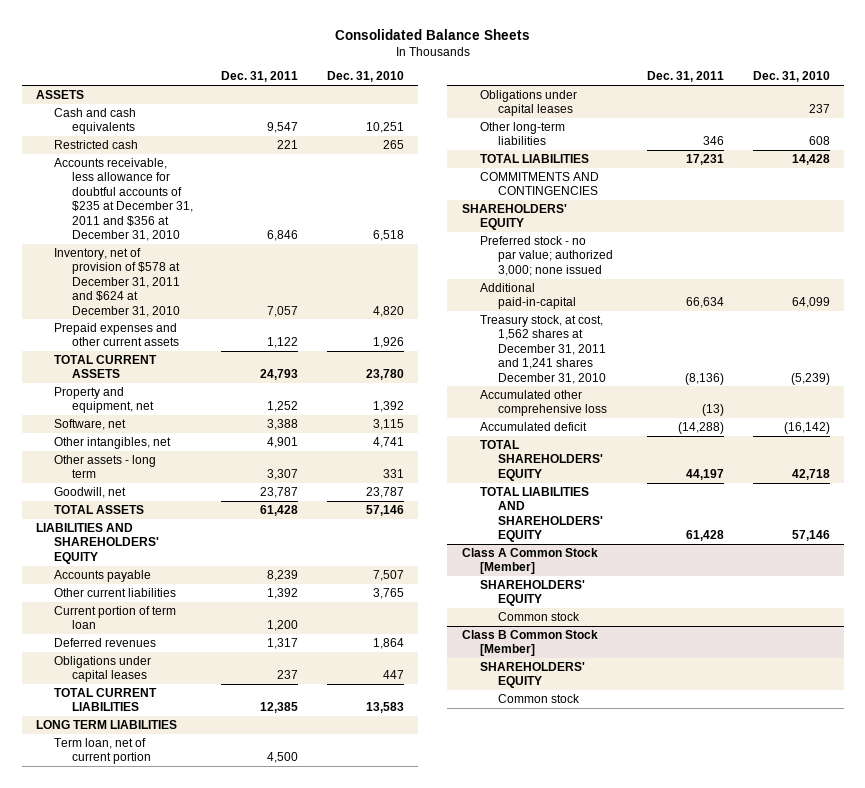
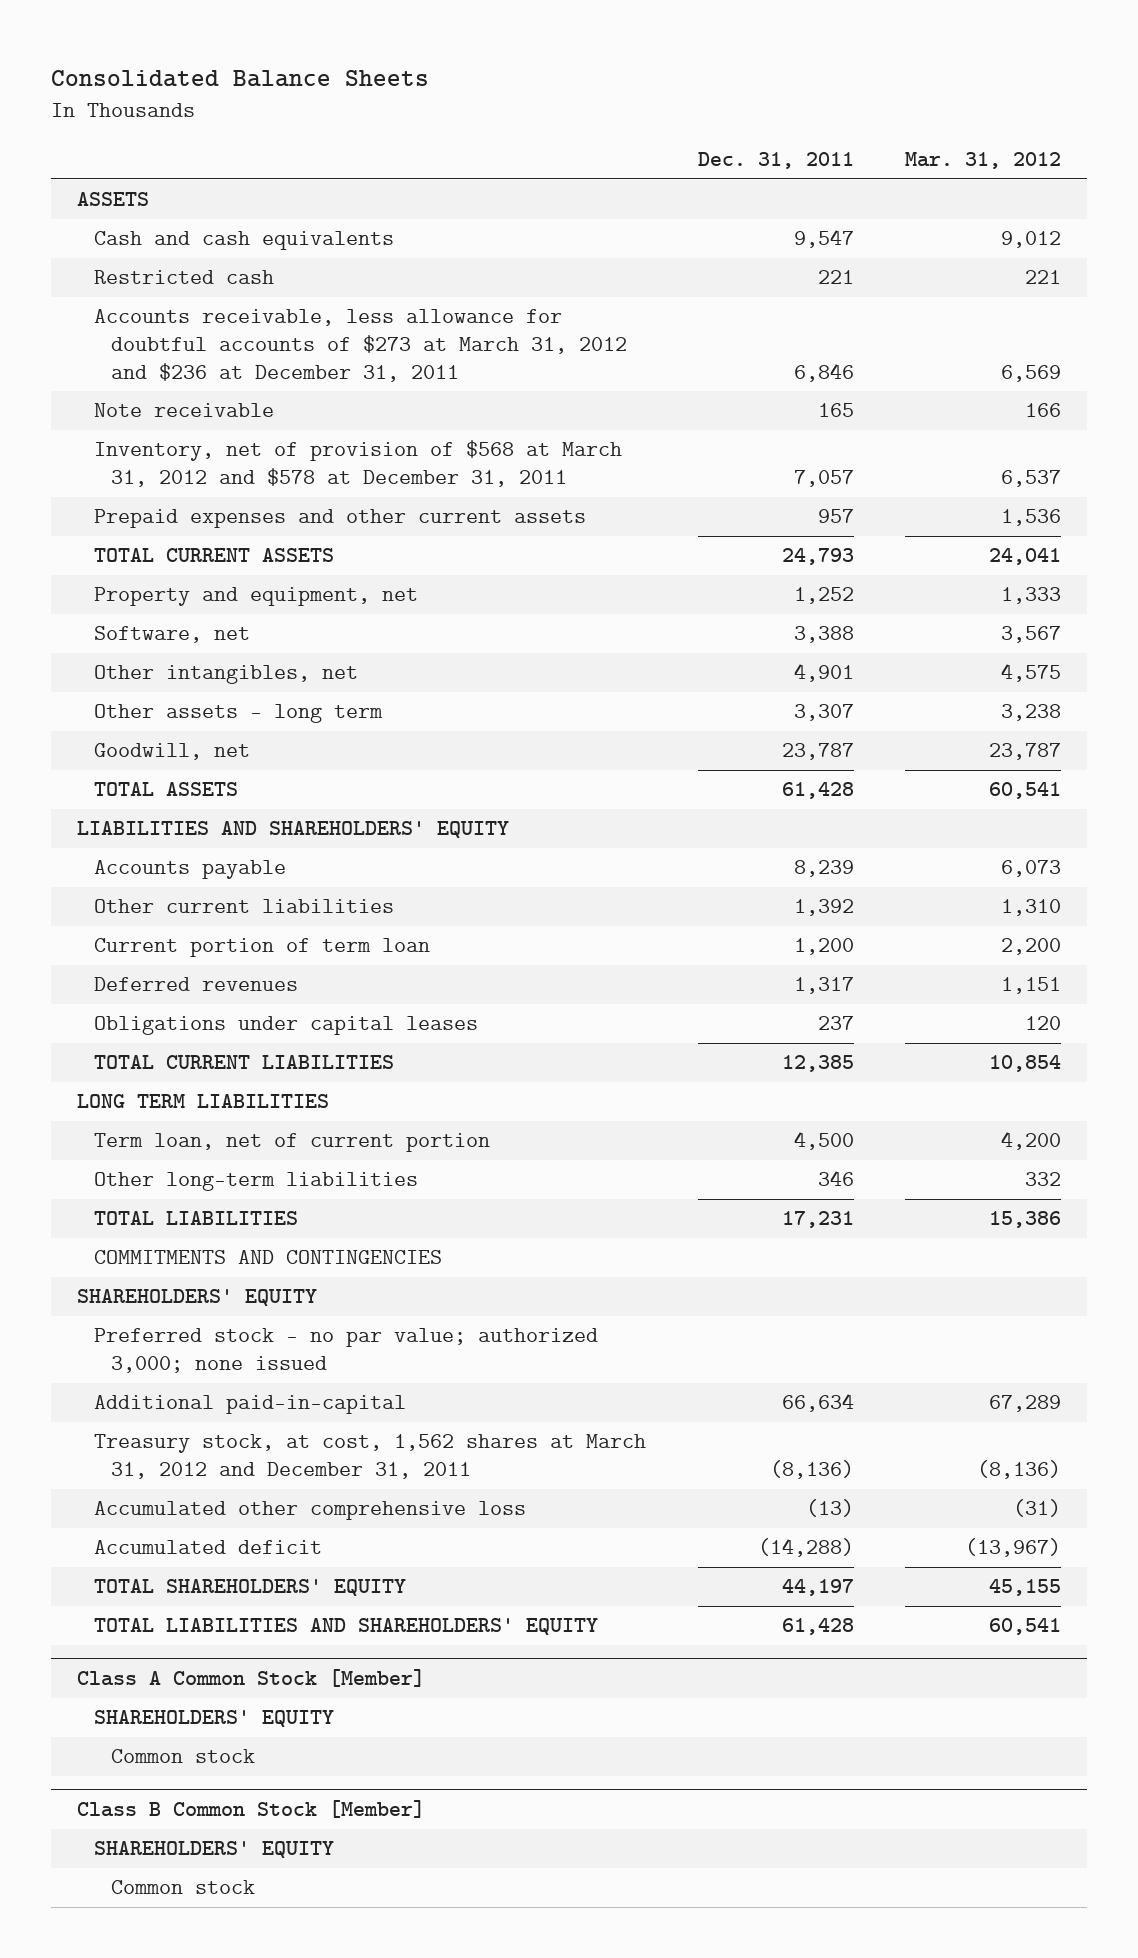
- | Dec. 31, 2011 | Dec. 31, 2010
+ | Dec. 31, 2011 | Mar. 31, 2012
- Accounts receivable, less allowance for doubtful accounts of $235 at December 31, 2011 and $356 at December 31, 2010 | 6,846 | 6,518
- Inventory, net of provision of $578 at December 31, 2011 and $624 at December 31, 2010 | 7,057 | 4,820
- Prepaid expenses and other current assets | 1,122 | 1,926
+ Accounts receivable, less allowance for doubtful accounts of $273 at March 31, 2012 and $236 at December 31, 2011 | 6,846 | 6,569
+ Note receivable | 165 | 166
+ Inventory, net of provision of $568 at March 31, 2012 and $578 at December 31, 2011 | 7,057 | 6,537
+ Prepaid expenses and other current assets | 957 | 1,536
- Obligations under capital leases | | 237
- Treasury stock, at cost, 1,562 shares at December 31, 2011 and 1,241 shares December 31, 2010 | (8,136) | (5,239)
+ Treasury stock, at cost, 1,562 shares at March 31, 2012 and December 31, 2011 | (8,136) | (8,136)

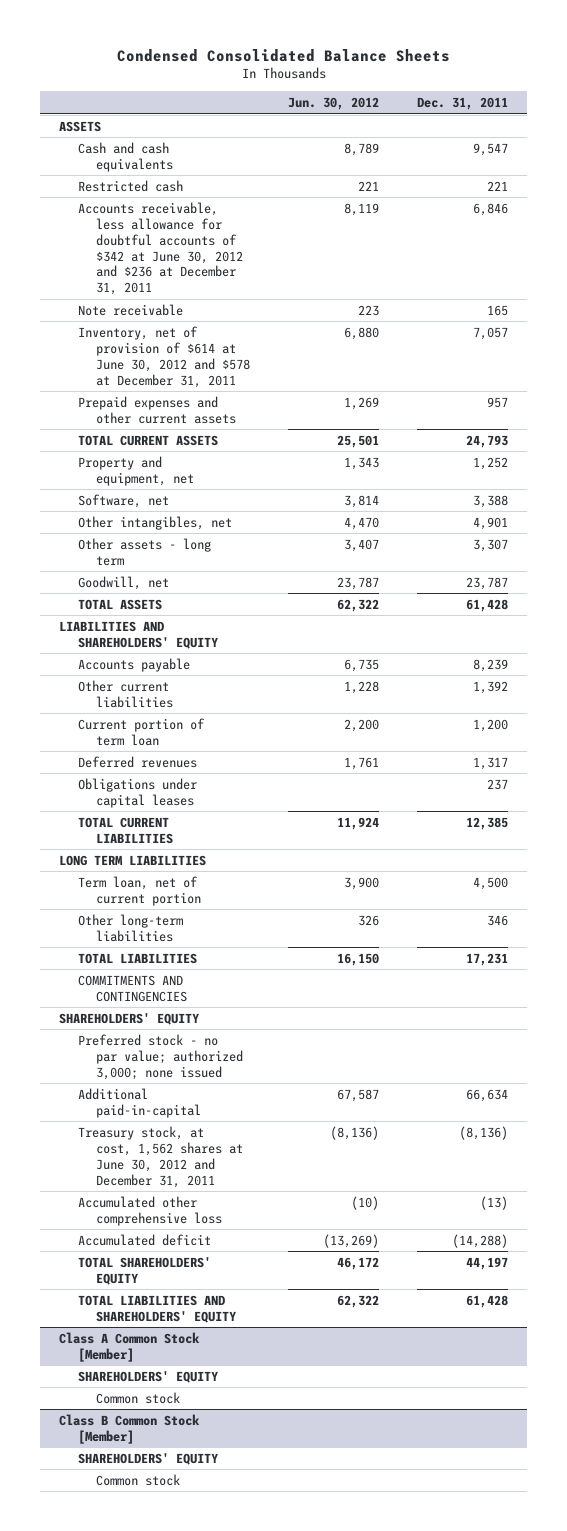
- Consolidated Balance Sheets
+ Condensed Consolidated Balance Sheets
- | Dec. 31, 2011 | Mar. 31, 2012
+ | Jun. 30, 2012 | Dec. 31, 2011
- Accounts receivable, less allowance for doubtful accounts of $273 at March 31, 2012 and $236 at December 31, 2011 | 6,846 | 6,569
+ Accounts receivable, less allowance for doubtful accounts of $342 at June 30, 2012 and $236 at December 31, 2011 | 8,119 | 6,846
- Inventory, net of provision of $568 at March 31, 2012 and $578 at December 31, 2011 | 7,057 | 6,537
+ Inventory, net of provision of $614 at June 30, 2012 and $578 at December 31, 2011 | 6,880 | 7,057
- Treasury stock, at cost, 1,562 shares at March 31, 2012 and December 31, 2011 | (8,136) | (8,136)
+ Treasury stock, at cost, 1,562 shares at June 30, 2012 and December 31, 2011 | (8,136) | (8,136)

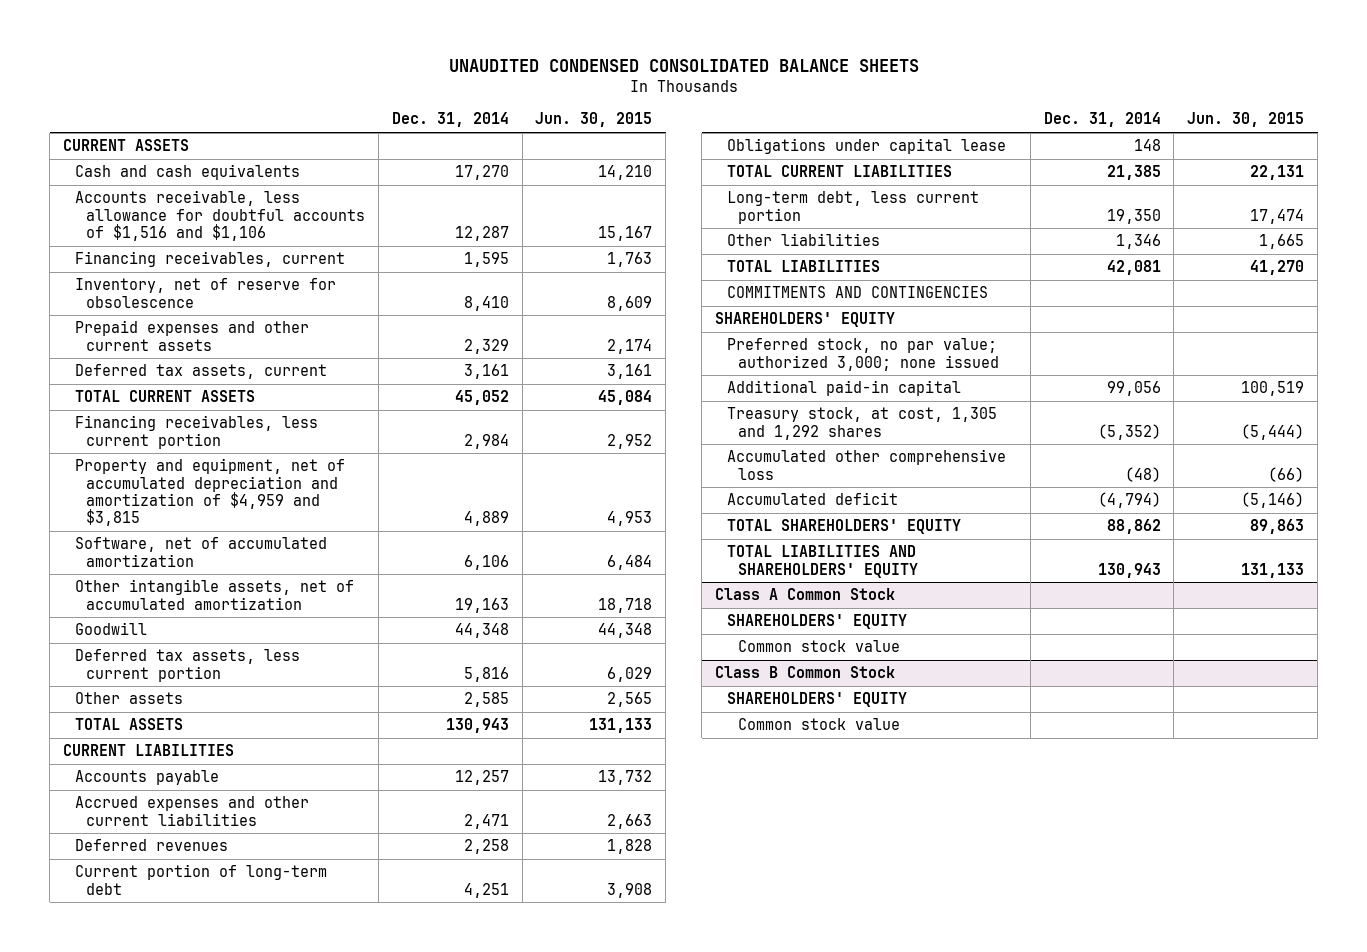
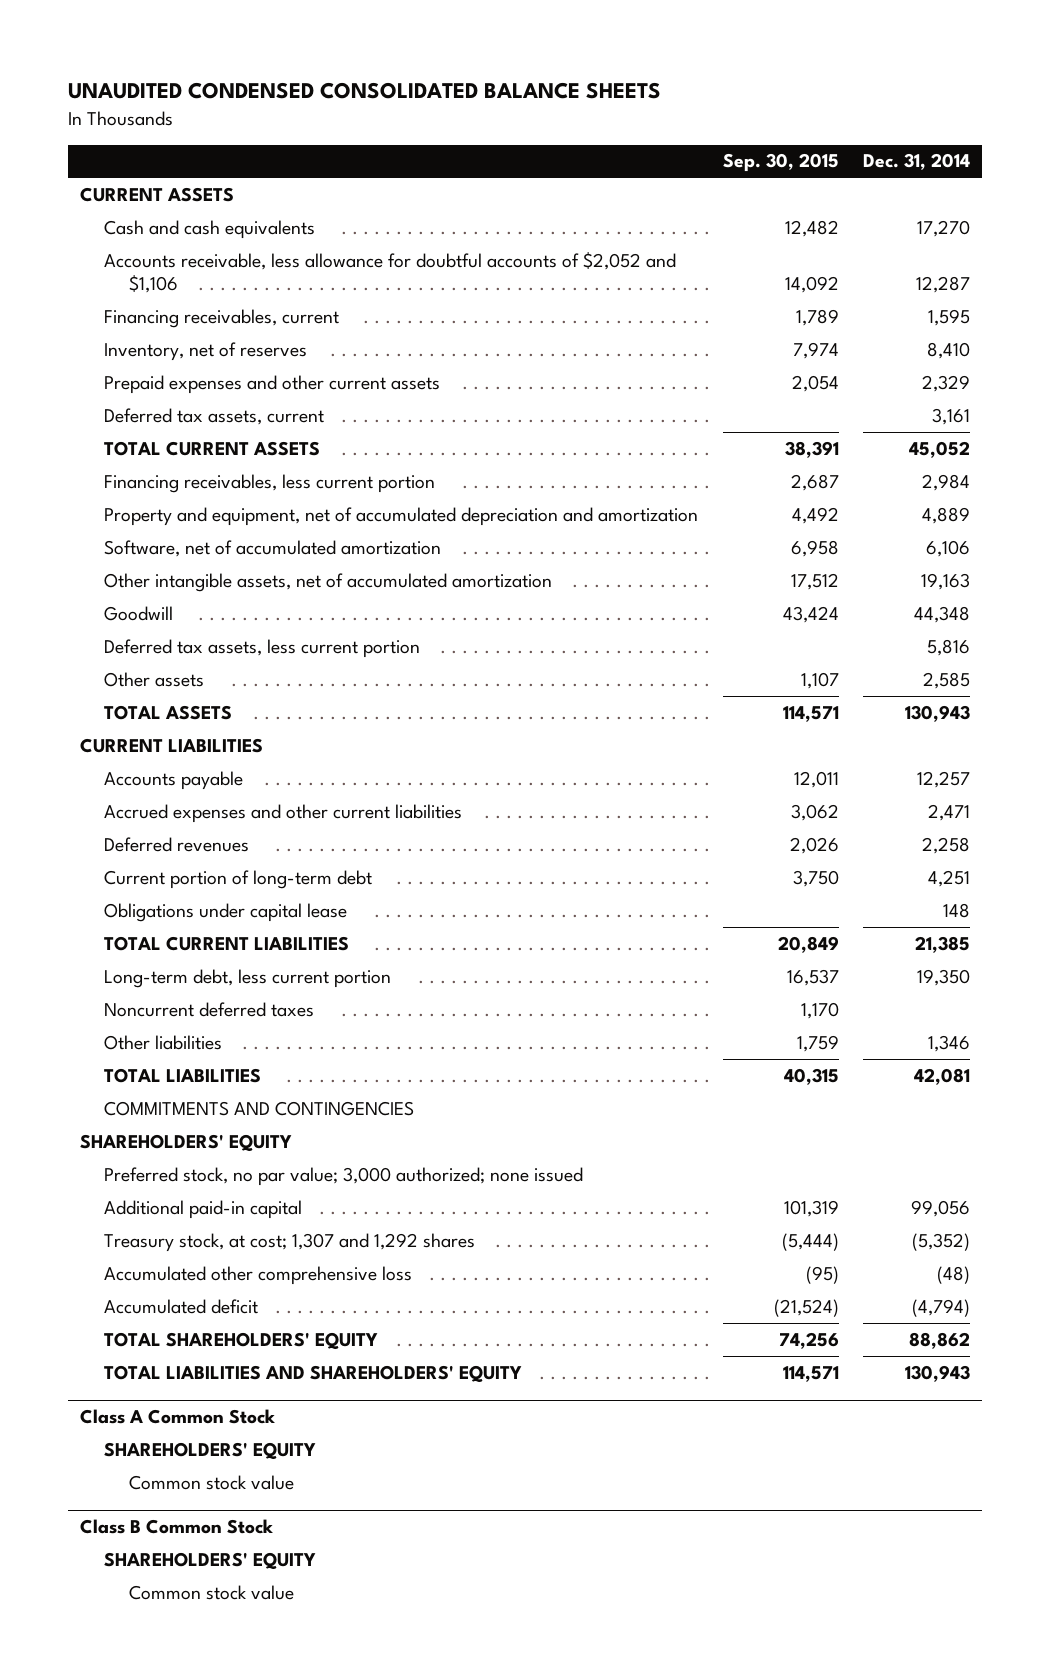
- | Dec. 31, 2014 | Jun. 30, 2015
+ | Sep. 30, 2015 | Dec. 31, 2014
- Accounts receivable, less allowance for doubtful accounts of $1,516 and $1,106 | 12,287 | 15,167
+ Accounts receivable, less allowance for doubtful accounts of $2,052 and $1,106 | 14,092 | 12,287
- Inventory, net of reserve for obsolescence | 8,410 | 8,609
+ Inventory, net of reserves | 7,974 | 8,410
- Property and equipment, net of accumulated depreciation and amortization of $4,959 and $3,815 | 4,889 | 4,953
+ Property and equipment, net of accumulated depreciation and amortization | 4,492 | 4,889
+ Noncurrent deferred taxes | 1,170 |
- Preferred stock, no par value; authorized 3,000; none issued
+ Preferred stock, no par value; 3,000 authorized; none issued
- Treasury stock, at cost, 1,305 and 1,292 shares | (5,352) | (5,444)
+ Treasury stock, at cost; 1,307 and 1,292 shares | (5,444) | (5,352)

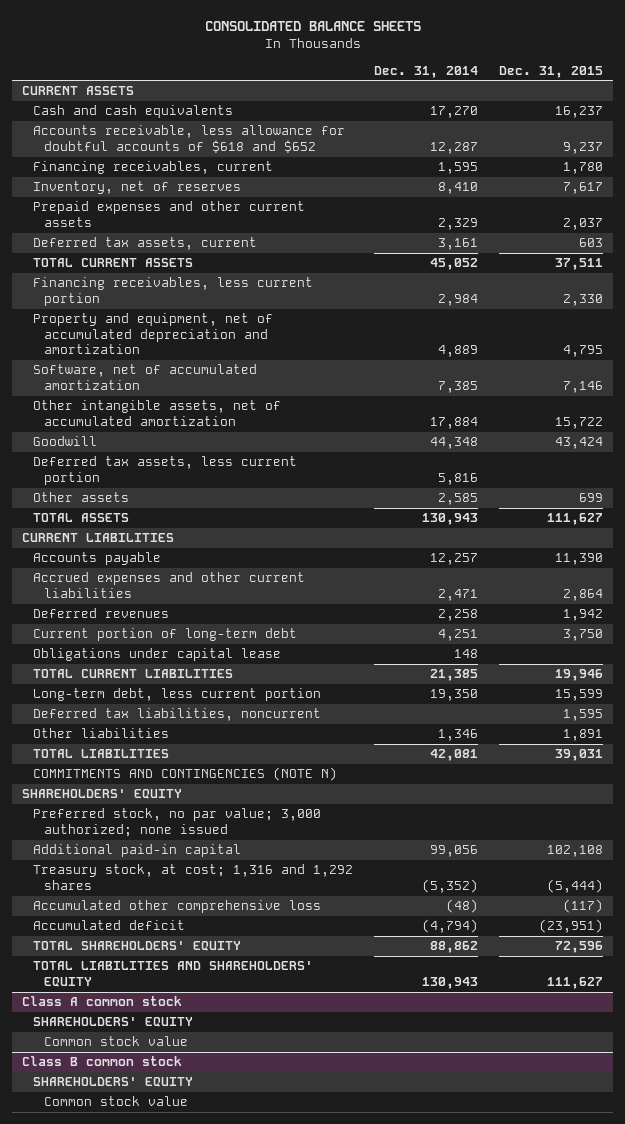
- UNAUDITED CONDENSED CONSOLIDATED BALANCE SHEETS
+ CONSOLIDATED BALANCE SHEETS
- | Sep. 30, 2015 | Dec. 31, 2014
+ | Dec. 31, 2014 | Dec. 31, 2015
- Accounts receivable, less allowance for doubtful accounts of $2,052 and $1,106 | 14,092 | 12,287
+ Accounts receivable, less allowance for doubtful accounts of $618 and $652 | 12,287 | 9,237
- Software, net of accumulated amortization | 6,958 | 6,106
- Other intangible assets, net of accumulated amortization | 17,512 | 19,163
+ Software, net of accumulated amortization | 7,385 | 7,146
+ Other intangible assets, net of accumulated amortization | 17,884 | 15,722
- Noncurrent deferred taxes | 1,170 |
+ Deferred tax liabilities, noncurrent | | 1,595
- COMMITMENTS AND CONTINGENCIES
+ COMMITMENTS AND CONTINGENCIES (NOTE N)
- Treasury stock, at cost; 1,307 and 1,292 shares | (5,444) | (5,352)
+ Treasury stock, at cost; 1,316 and 1,292 shares | (5,352) | (5,444)
- Class A Common Stock
+ Class A common stock
- Class B Common Stock
+ Class B common stock

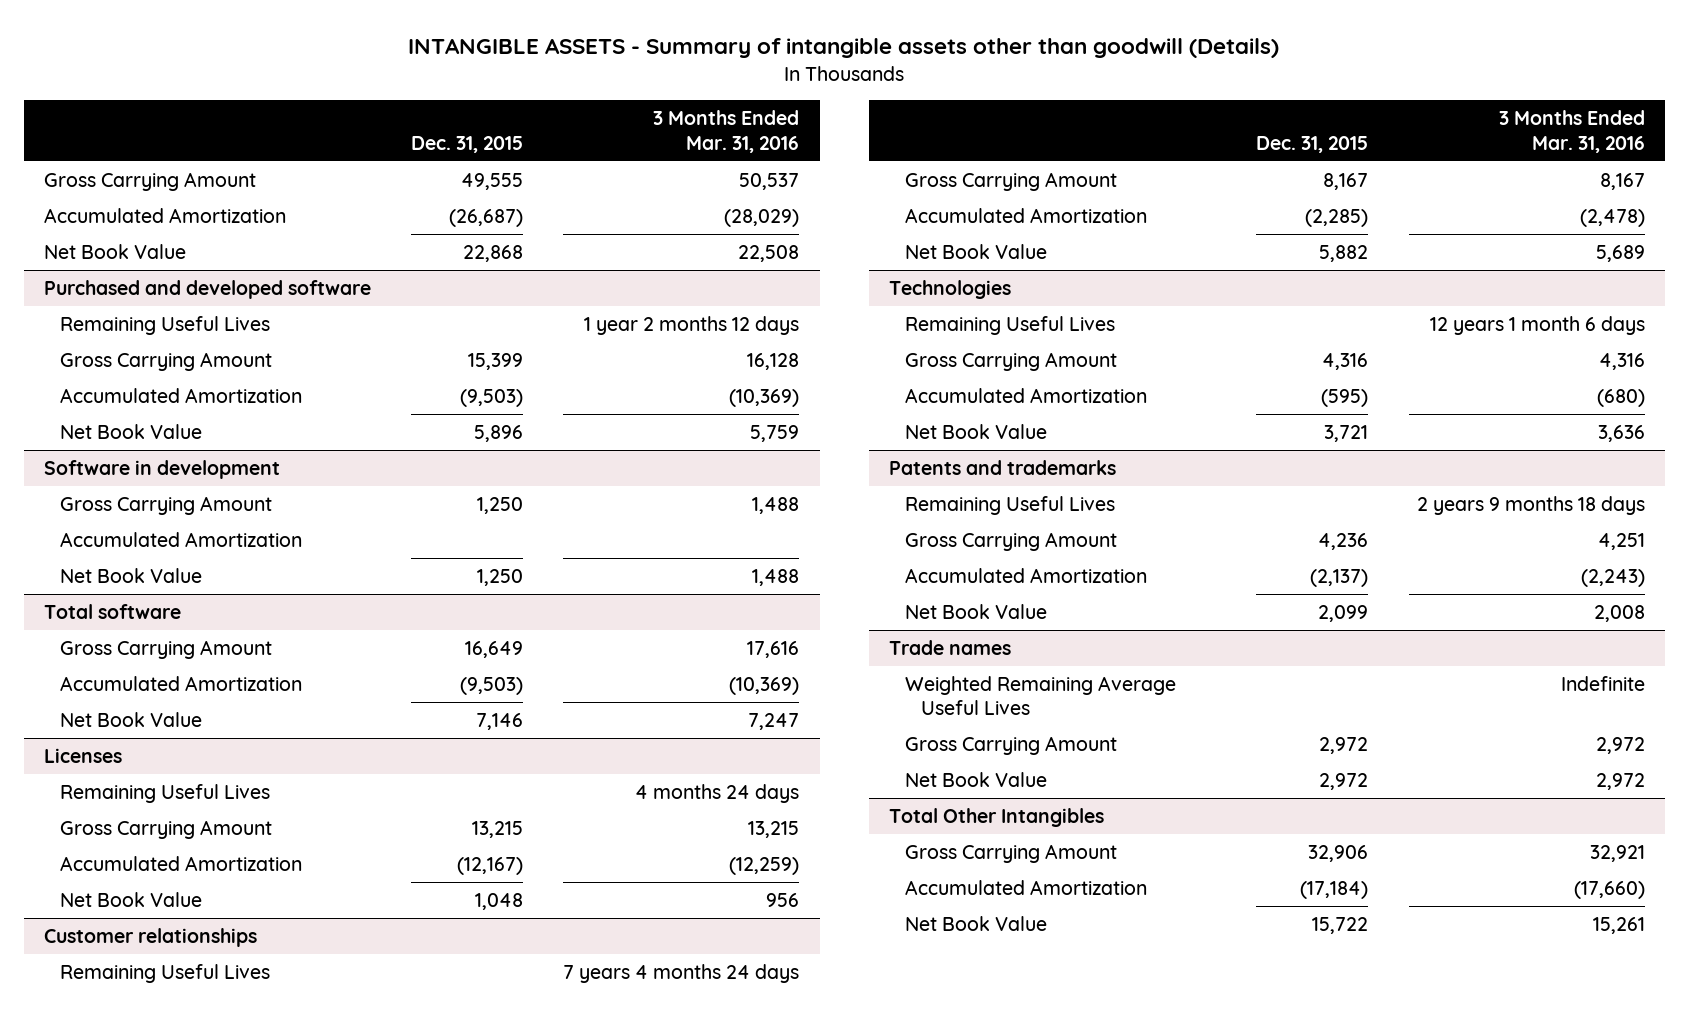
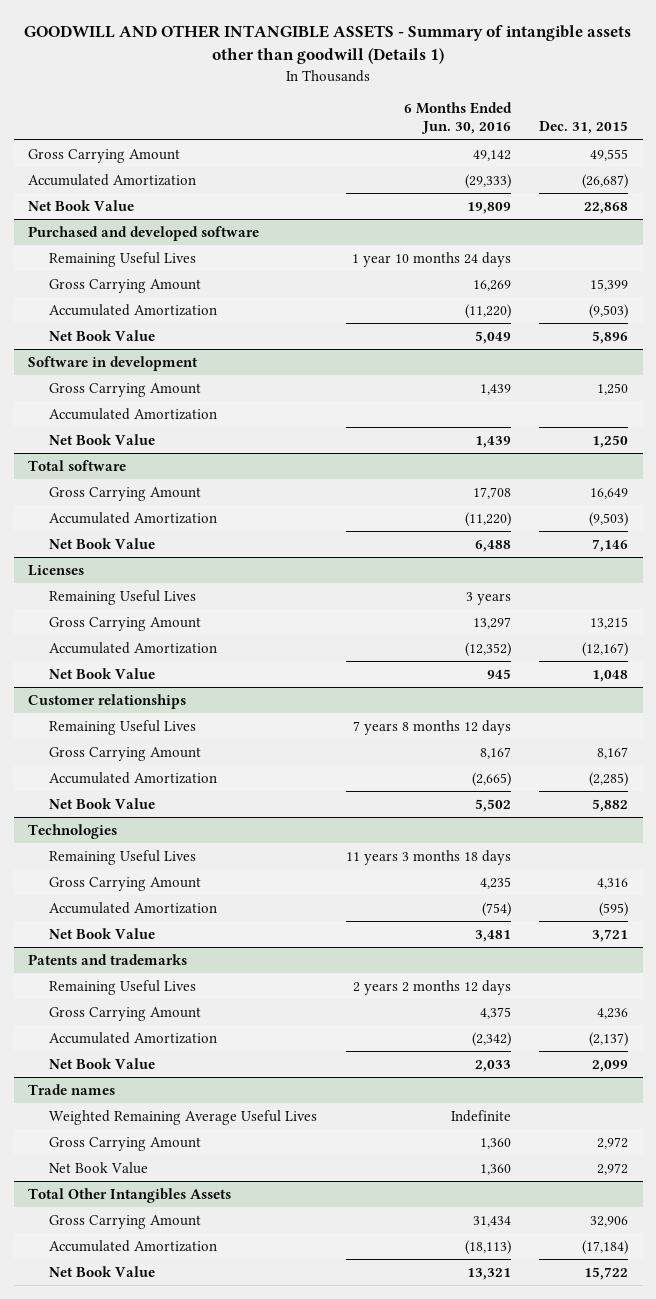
- INTANGIBLE ASSETS - Summary of intangible assets other than goodwill (Details)
+ GOODWILL AND OTHER INTANGIBLE ASSETS - Summary of intangible assets other than goodwill (Details 1)
- | Dec. 31, 2015 | 3 Months Ended Mar. 31, 2016
+ | 6 Months Ended Jun. 30, 2016 | Dec. 31, 2015
- Total Other Intangibles
+ Total Other Intangibles Assets

